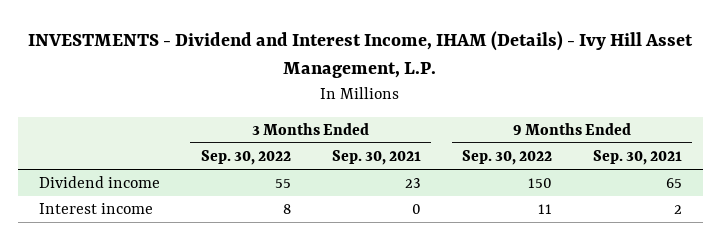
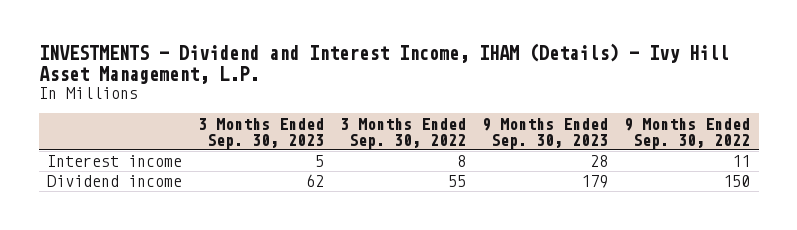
- | 3 Months Ended Sep. 30, 2022 | 3 Months Ended Sep. 30, 2021 | 9 Months Ended Sep. 30, 2022 | 9 Months Ended Sep. 30, 2021
+ | 3 Months Ended Sep. 30, 2023 | 3 Months Ended Sep. 30, 2022 | 9 Months Ended Sep. 30, 2023 | 9 Months Ended Sep. 30, 2022
moved down: Dividend income | 62 | 55 | 179 | 150

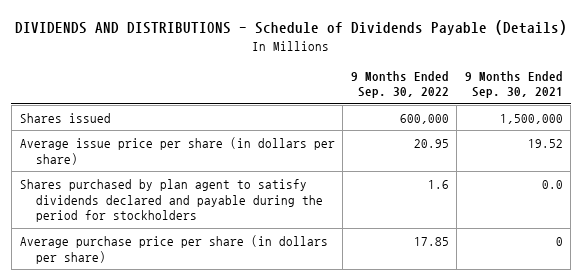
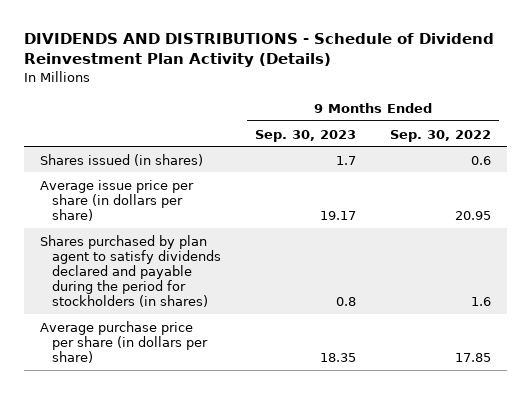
- DIVIDENDS AND DISTRIBUTIONS - Schedule of Dividends Payable (Details)
+ DIVIDENDS AND DISTRIBUTIONS - Schedule of Dividend Reinvestment Plan Activity (Details)
- | 9 Months Ended Sep. 30, 2022 | 9 Months Ended Sep. 30, 2021
+ | 9 Months Ended Sep. 30, 2023 | 9 Months Ended Sep. 30, 2022
- Shares issued | 600,000 | 1,500,000
+ Shares issued (in shares) | 1.7 | 0.6
- Shares purchased by plan agent to satisfy dividends declared and payable during the period for stockholders | 1.6 | 0.0
+ Shares purchased by plan agent to satisfy dividends declared and payable during the period for stockholders (in shares) | 0.8 | 1.6

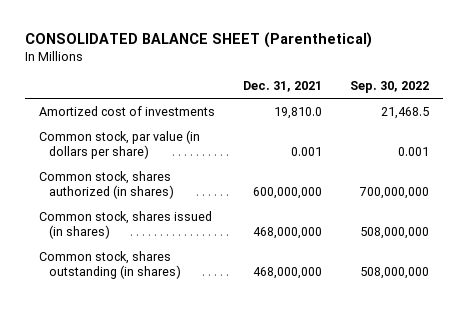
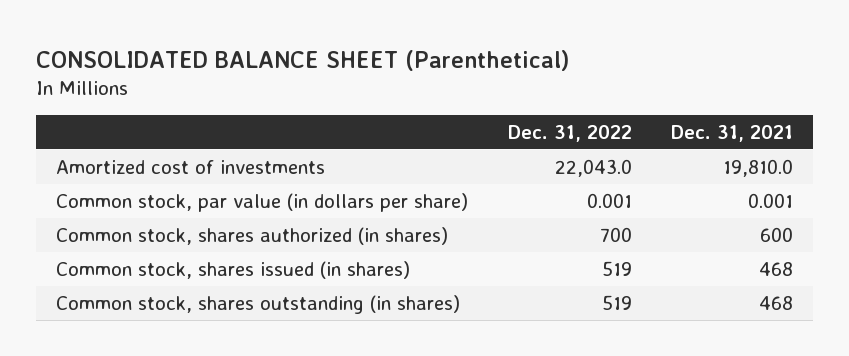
- | Dec. 31, 2021 | Sep. 30, 2022
+ | Dec. 31, 2022 | Dec. 31, 2021
- Common stock, shares authorized (in shares) | 600,000,000 | 700,000,000
- Common stock, shares issued (in shares) | 468,000,000 | 508,000,000
- Common stock, shares outstanding (in shares) | 468,000,000 | 508,000,000
+ Common stock, shares authorized (in shares) | 700 | 600
+ Common stock, shares issued (in shares) | 519 | 468
+ Common stock, shares outstanding (in shares) | 519 | 468

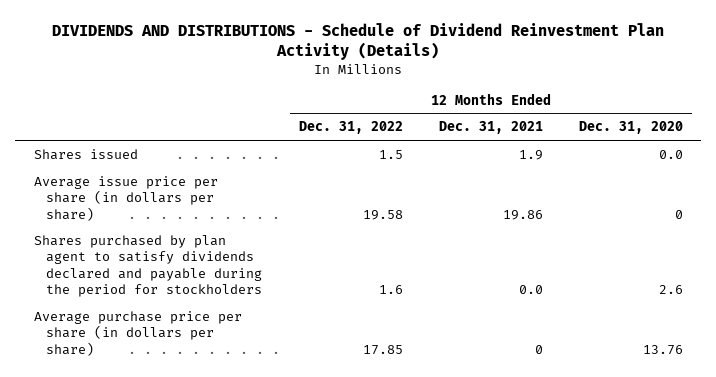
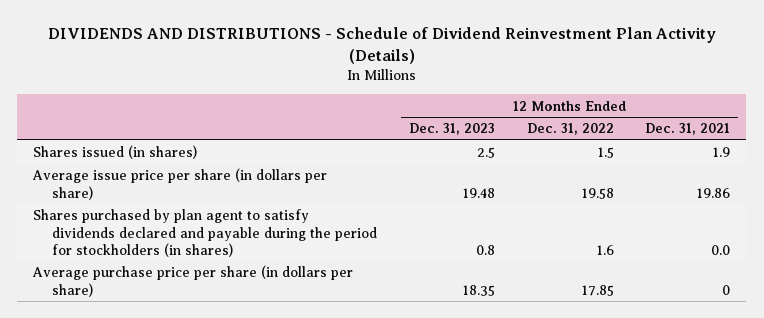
- | 12 Months Ended Dec. 31, 2022 | 12 Months Ended Dec. 31, 2021 | 12 Months Ended Dec. 31, 2020
+ | 12 Months Ended Dec. 31, 2023 | 12 Months Ended Dec. 31, 2022 | 12 Months Ended Dec. 31, 2021
- Shares issued | 1.5 | 1.9 | 0.0
+ Shares issued (in shares) | 2.5 | 1.5 | 1.9
- Shares purchased by plan agent to satisfy dividends declared and payable during the period for stockholders | 1.6 | 0.0 | 2.6
+ Shares purchased by plan agent to satisfy dividends declared and payable during the period for stockholders (in shares) | 0.8 | 1.6 | 0.0

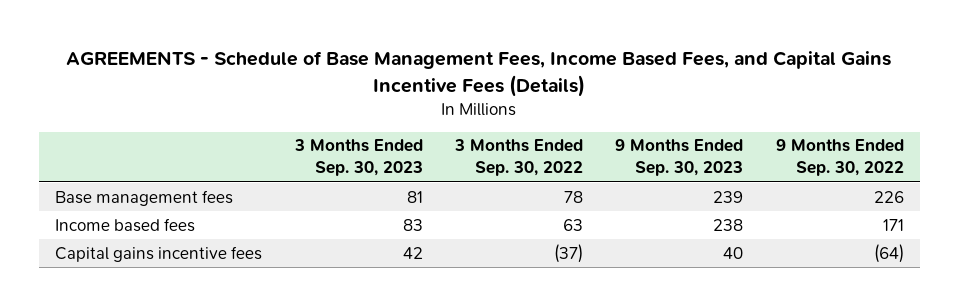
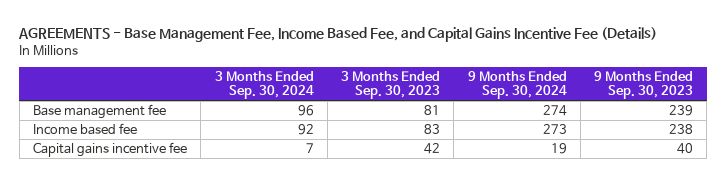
- AGREEMENTS - Schedule of Base Management Fees, Income Based Fees, and Capital Gains Incentive Fees (Details)
+ AGREEMENTS - Base Management Fee, Income Based Fee, and Capital Gains Incentive Fee (Details)
- | 3 Months Ended Sep. 30, 2023 | 3 Months Ended Sep. 30, 2022 | 9 Months Ended Sep. 30, 2023 | 9 Months Ended Sep. 30, 2022
+ | 3 Months Ended Sep. 30, 2024 | 3 Months Ended Sep. 30, 2023 | 9 Months Ended Sep. 30, 2024 | 9 Months Ended Sep. 30, 2023
- Base management fees | 81 | 78 | 239 | 226
- Income based fees | 83 | 63 | 238 | 171
- Capital gains incentive fees | 42 | (37) | 40 | (64)
+ Base management fee | 96 | 81 | 274 | 239
+ Income based fee | 92 | 83 | 273 | 238
+ Capital gains incentive fee | 7 | 42 | 19 | 40

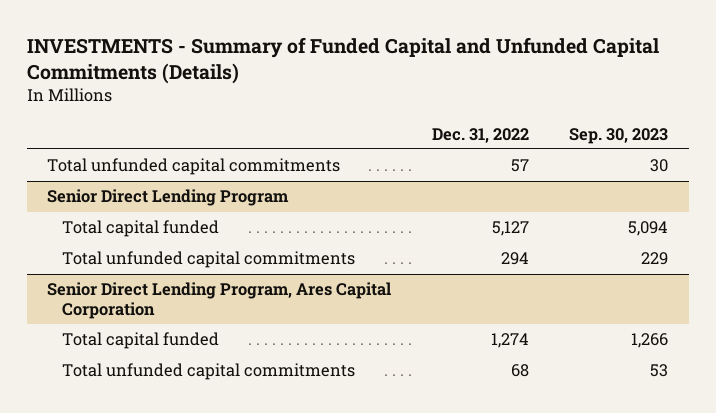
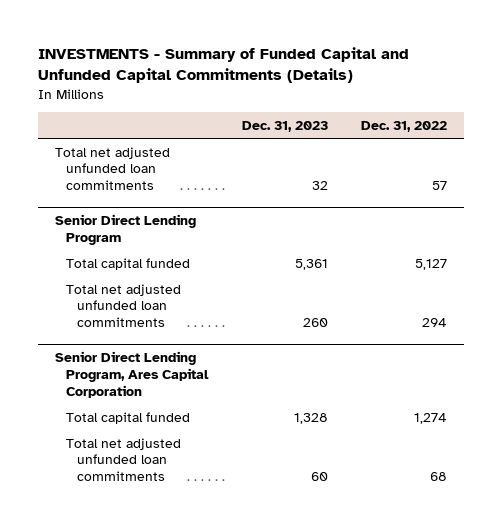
- | Dec. 31, 2022 | Sep. 30, 2023
+ | Dec. 31, 2023 | Dec. 31, 2022
- Total unfunded capital commitments | 57 | 30
+ Total net adjusted unfunded loan commitments | 32 | 57
@ Senior Direct Lending Program
- Total unfunded capital commitments | 294 | 229
+ Total net adjusted unfunded loan commitments | 260 | 294
@ Senior Direct Lending Program, Ares Capital Corporation
- Total unfunded capital commitments | 68 | 53
+ Total net adjusted unfunded loan commitments | 60 | 68

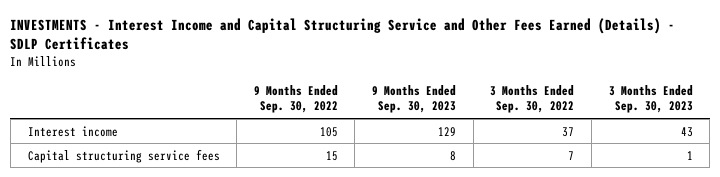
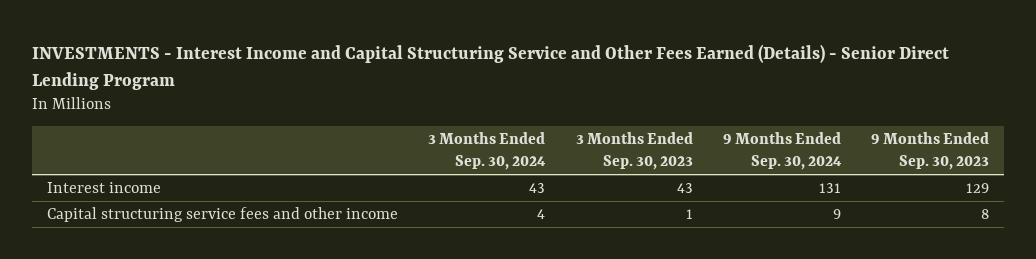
- INVESTMENTS - Interest Income and Capital Structuring Service and Other Fees Earned (Details) - SDLP Certificates
+ INVESTMENTS - Interest Income and Capital Structuring Service and Other Fees Earned (Details) - Senior Direct Lending Program
- | 9 Months Ended Sep. 30, 2022 | 9 Months Ended Sep. 30, 2023 | 3 Months Ended Sep. 30, 2022 | 3 Months Ended Sep. 30, 2023
+ | 3 Months Ended Sep. 30, 2024 | 3 Months Ended Sep. 30, 2023 | 9 Months Ended Sep. 30, 2024 | 9 Months Ended Sep. 30, 2023
- Capital structuring service fees | 15 | 8 | 7 | 1
+ Capital structuring service fees and other income | 4 | 1 | 9 | 8

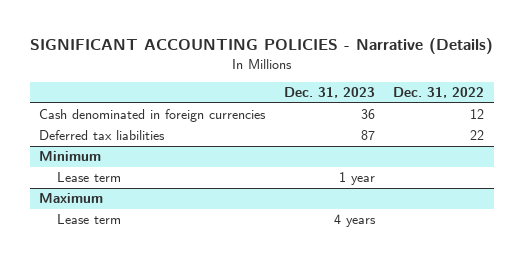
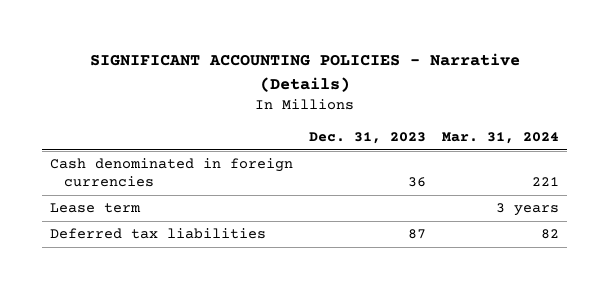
- | Dec. 31, 2023 | Dec. 31, 2022
+ | Dec. 31, 2023 | Mar. 31, 2024
+ Lease term | | 3 years
- Minimum
- Lease term | 1 year |
- Maximum
- Lease term | 4 years |

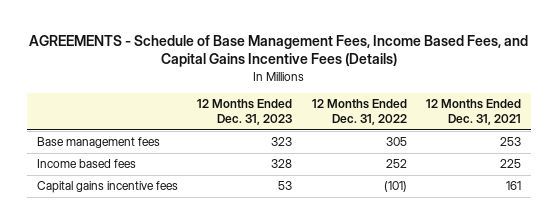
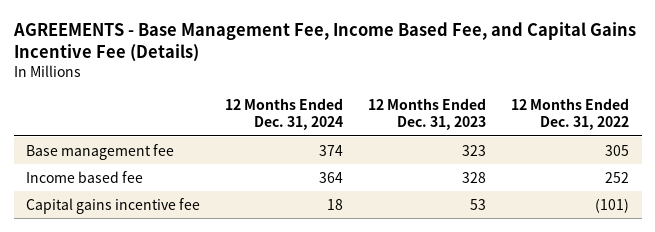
- AGREEMENTS - Schedule of Base Management Fees, Income Based Fees, and Capital Gains Incentive Fees (Details)
+ AGREEMENTS - Base Management Fee, Income Based Fee, and Capital Gains Incentive Fee (Details)
- | 12 Months Ended Dec. 31, 2023 | 12 Months Ended Dec. 31, 2022 | 12 Months Ended Dec. 31, 2021
+ | 12 Months Ended Dec. 31, 2024 | 12 Months Ended Dec. 31, 2023 | 12 Months Ended Dec. 31, 2022
- Base management fees | 323 | 305 | 253
- Income based fees | 328 | 252 | 225
- Capital gains incentive fees | 53 | (101) | 161
+ Base management fee | 374 | 323 | 305
+ Income based fee | 364 | 328 | 252
+ Capital gains incentive fee | 18 | 53 | (101)

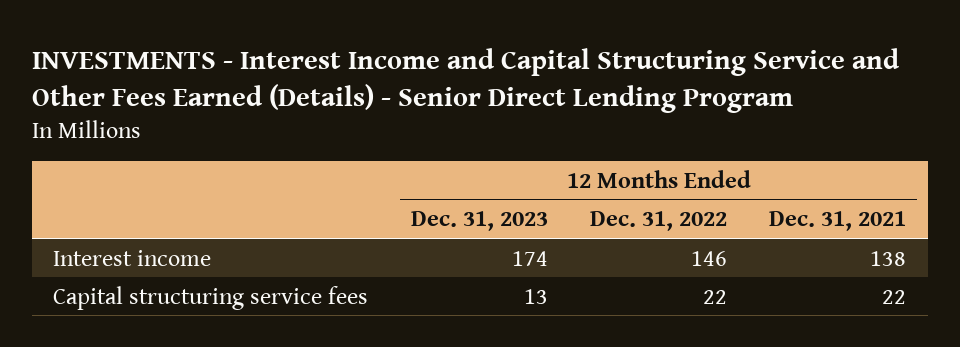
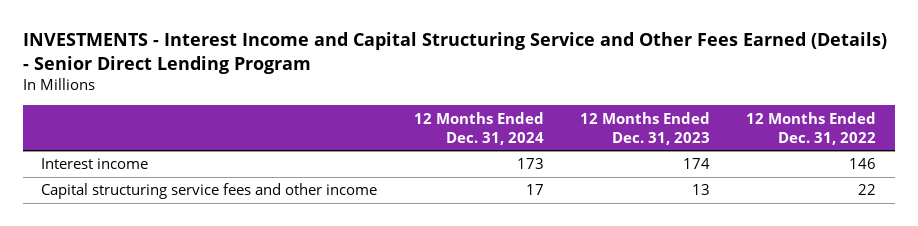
- | 12 Months Ended Dec. 31, 2023 | 12 Months Ended Dec. 31, 2022 | 12 Months Ended Dec. 31, 2021
+ | 12 Months Ended Dec. 31, 2024 | 12 Months Ended Dec. 31, 2023 | 12 Months Ended Dec. 31, 2022
- Capital structuring service fees | 13 | 22 | 22
+ Capital structuring service fees and other income | 17 | 13 | 22

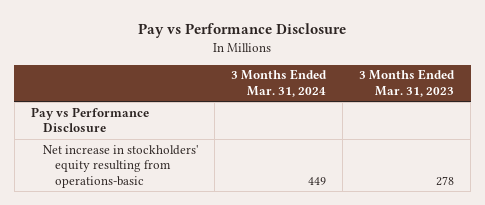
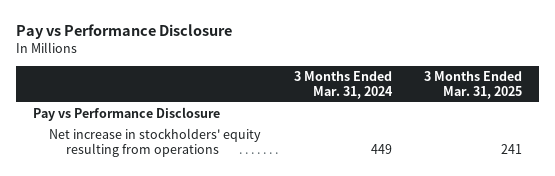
- | 3 Months Ended Mar. 31, 2024 | 3 Months Ended Mar. 31, 2023
+ | 3 Months Ended Mar. 31, 2024 | 3 Months Ended Mar. 31, 2025
- Net increase in stockholders' equity resulting from operations-basic | 449 | 278
+ Net increase in stockholders' equity resulting from operations | 449 | 241

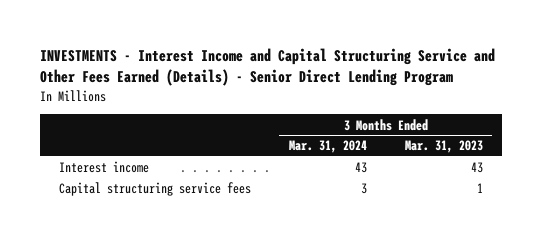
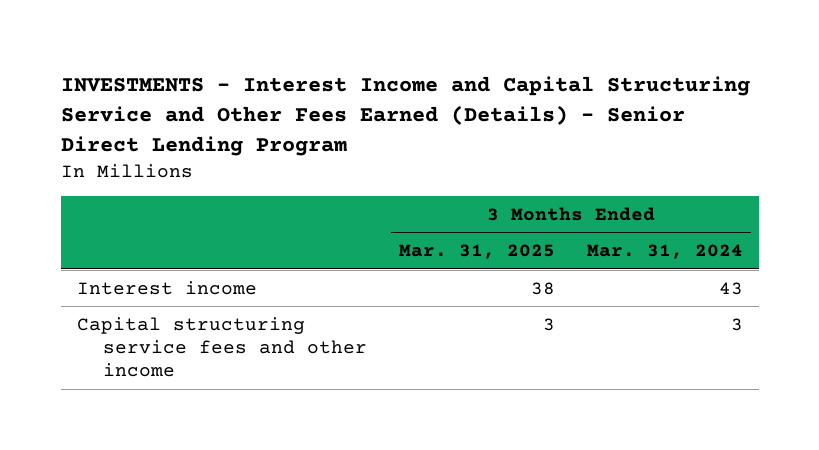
- | 3 Months Ended Mar. 31, 2024 | 3 Months Ended Mar. 31, 2023
+ | 3 Months Ended Mar. 31, 2025 | 3 Months Ended Mar. 31, 2024
- Capital structuring service fees | 3 | 1
+ Capital structuring service fees and other income | 3 | 3

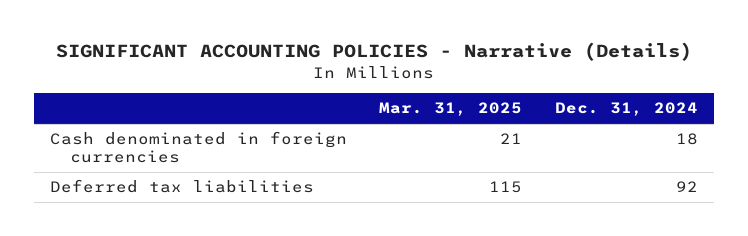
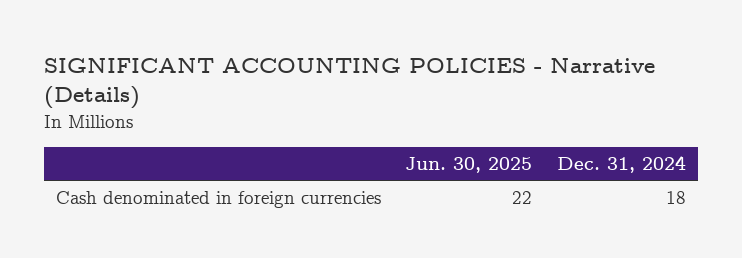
- | Mar. 31, 2025 | Dec. 31, 2024
+ | Jun. 30, 2025 | Dec. 31, 2024
- Deferred tax liabilities | 115 | 92

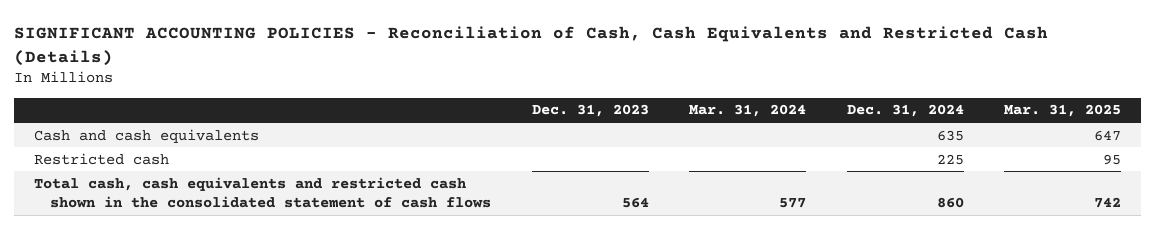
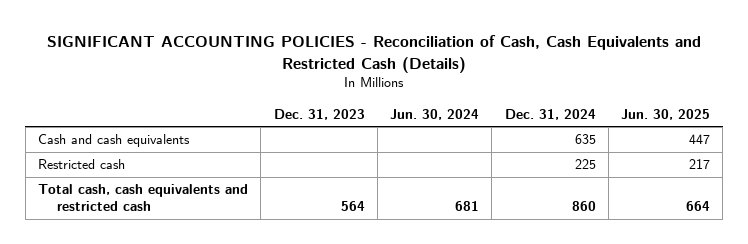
- | Dec. 31, 2023 | Mar. 31, 2024 | Dec. 31, 2024 | Mar. 31, 2025
+ | Dec. 31, 2023 | Jun. 30, 2024 | Dec. 31, 2024 | Jun. 30, 2025
- Total cash, cash equivalents and restricted cash shown in the consolidated statement of cash flows | 564 | 577 | 860 | 742
+ Total cash, cash equivalents and restricted cash | 564 | 681 | 860 | 664

